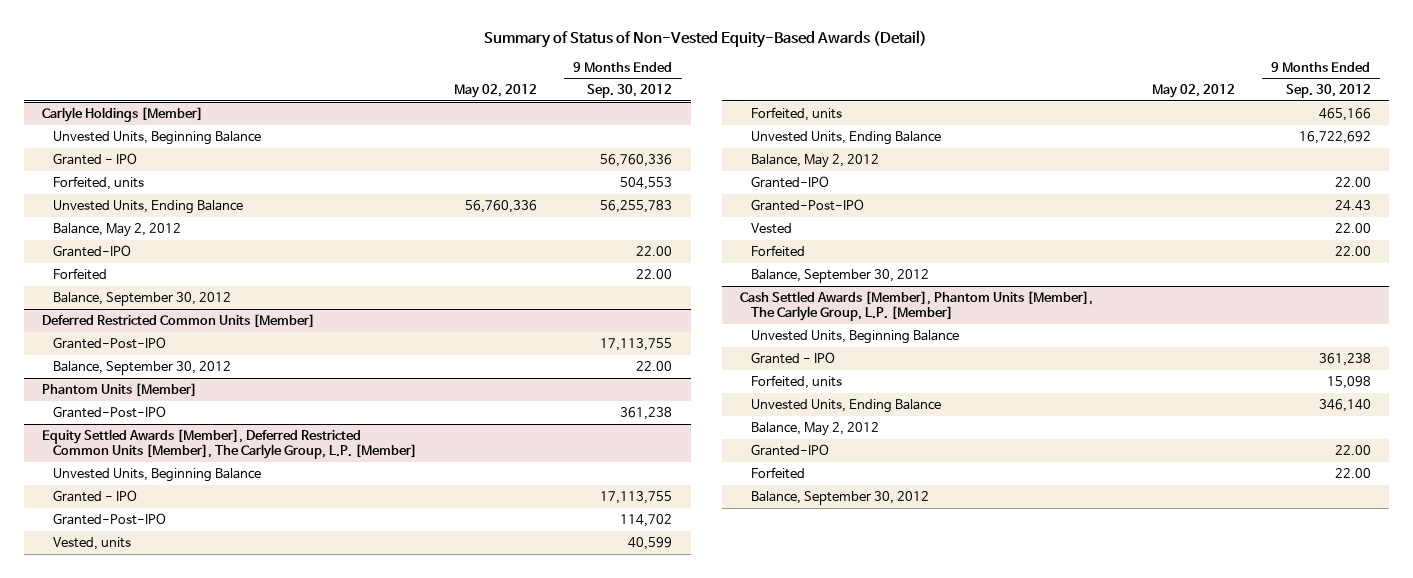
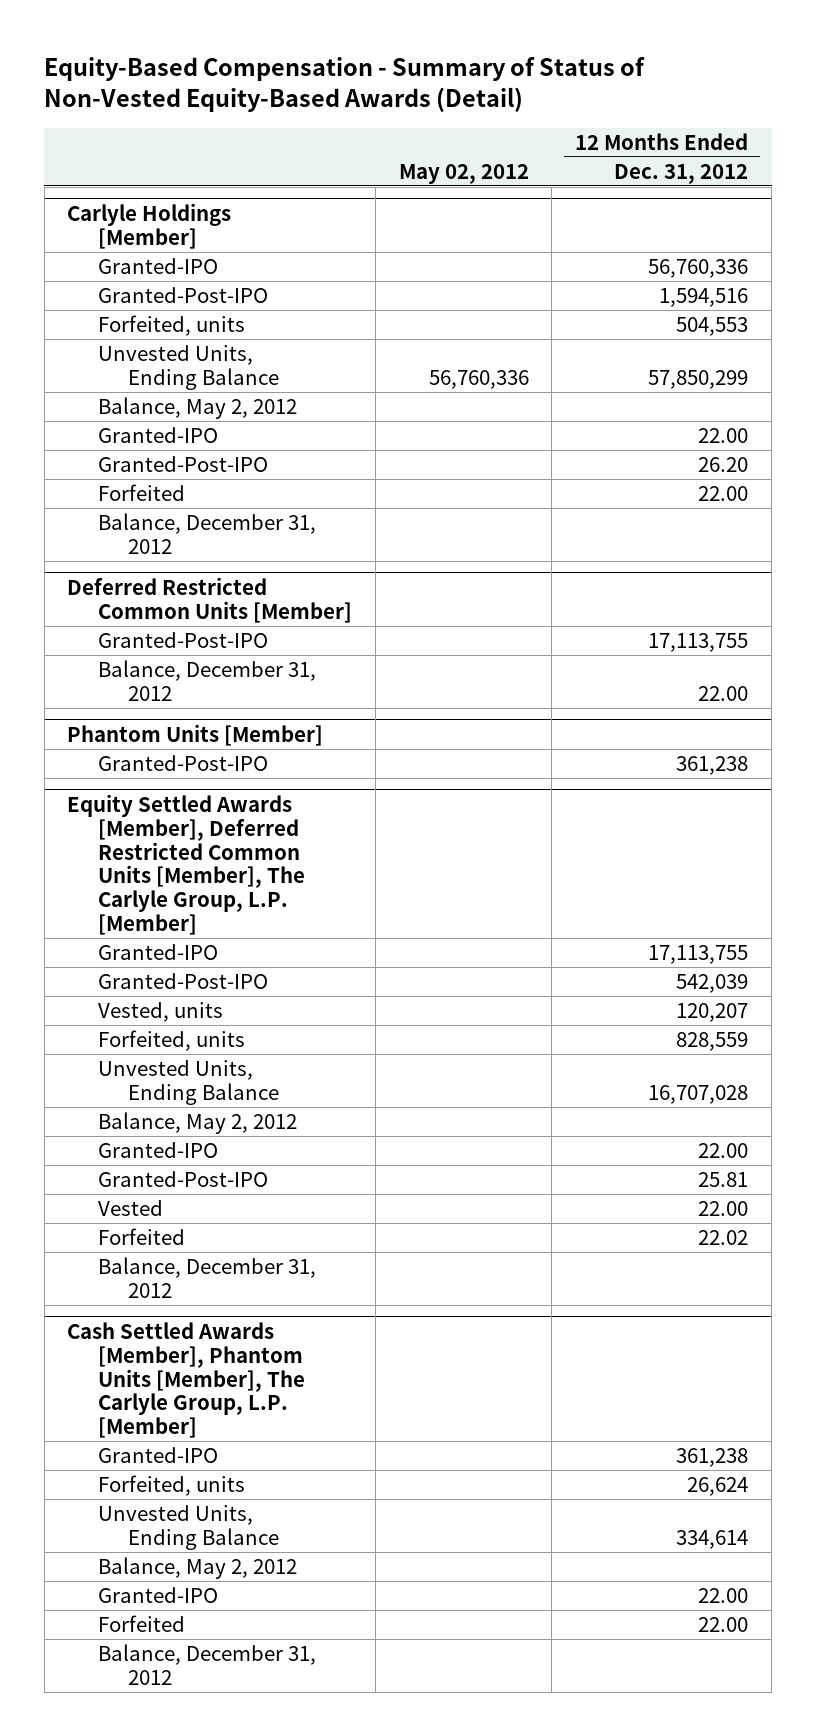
- Summary of Status of Non-Vested Equity-Based Awards (Detail)
+ Equity-Based Compensation - Summary of Status of Non-Vested Equity-Based Awards (Detail)
- | May 02, 2012 | 9 Months Ended Sep. 30, 2012
+ | May 02, 2012 | 12 Months Ended Dec. 31, 2012
@ Carlyle Holdings [Member]
- Unvested Units, Beginning Balance
- Granted - IPO | | 56,760,336
+ Granted-IPO | | 56,760,336
+ Granted-Post-IPO | | 1,594,516
+ Granted-Post-IPO | | 26.20
- Balance, September 30, 2012
+ Balance, December 31, 2012
@ Deferred Restricted Common Units [Member]
- Balance, September 30, 2012 | | 22.00
+ Balance, December 31, 2012 | | 22.00
@ Equity Settled Awards [Member], Deferred Restricted Common Units [Member], The Carlyle Group, L.P. [Member]
- Unvested Units, Beginning Balance
- Granted - IPO | | 17,113,755
+ Granted-IPO | | 17,113,755
- Balance, September 30, 2012
+ Balance, December 31, 2012
@ Cash Settled Awards [Member], Phantom Units [Member], The Carlyle Group, L.P. [Member]
- Unvested Units, Beginning Balance
- Granted - IPO | | 361,238
+ Granted-IPO | | 361,238
- Balance, September 30, 2012
+ Balance, December 31, 2012

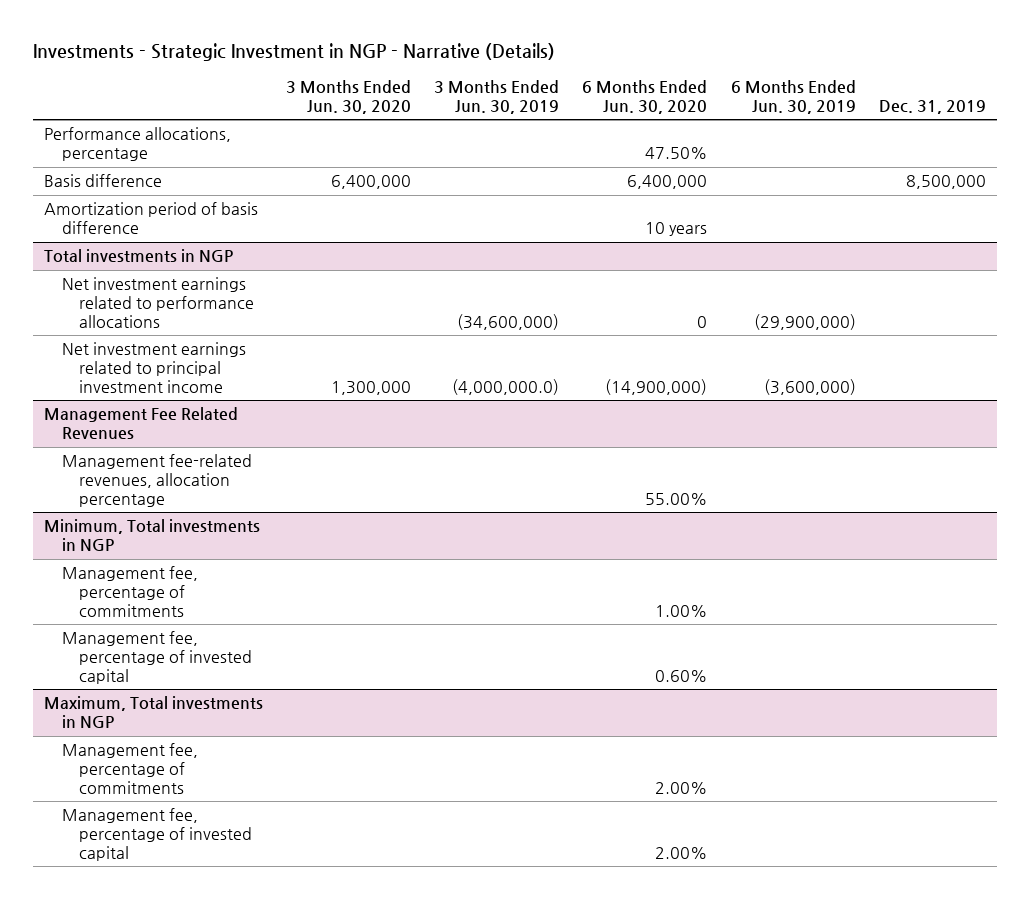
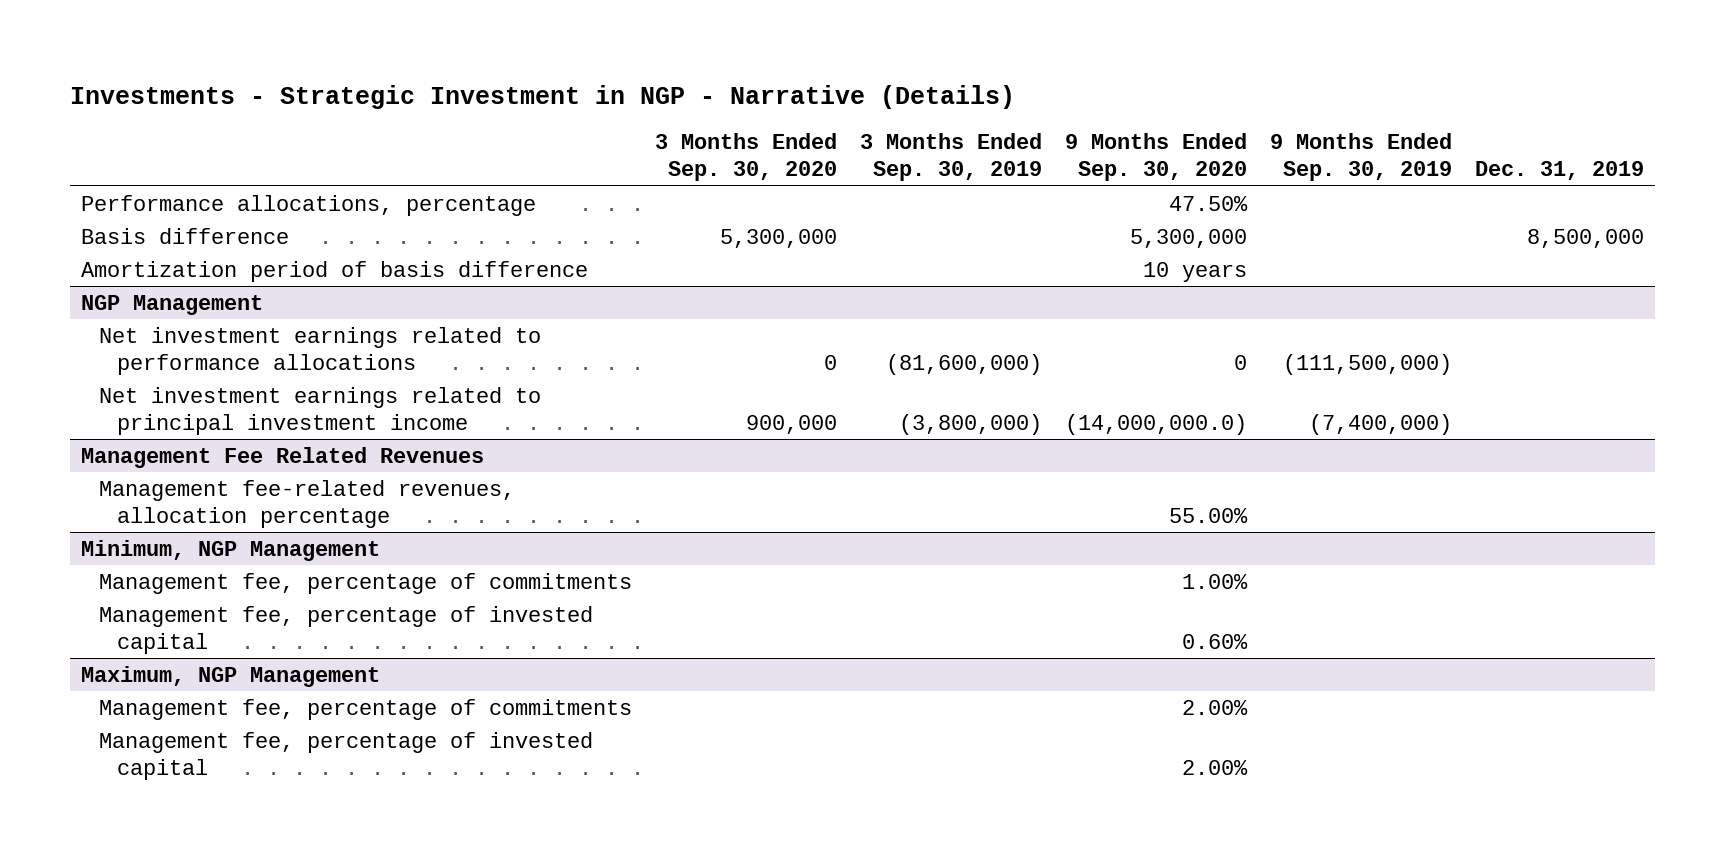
- | 3 Months Ended Jun. 30, 2020 | 3 Months Ended Jun. 30, 2019 | 6 Months Ended Jun. 30, 2020 | 6 Months Ended Jun. 30, 2019 | Dec. 31, 2019
+ | 3 Months Ended Sep. 30, 2020 | 3 Months Ended Sep. 30, 2019 | 9 Months Ended Sep. 30, 2020 | 9 Months Ended Sep. 30, 2019 | Dec. 31, 2019
- Total investments in NGP
+ NGP Management
- Minimum, Total investments in NGP
- Management fee, percentage of commitments | | | 1.00% | |
- Management fee, percentage of invested capital | | | 0.60% | |
- Maximum, Total investments in NGP
- Management fee, percentage of commitments | | | 2.00% | |
- Management fee, percentage of invested capital | | | 2.00% | |
+ Minimum, NGP Management
+ Management fee, percentage of commitments | | | 1.00% | |
+ Management fee, percentage of invested capital | | | 0.60% | |
+ Maximum, NGP Management
+ Management fee, percentage of commitments | | | 2.00% | |
+ Management fee, percentage of invested capital | | | 2.00% | |

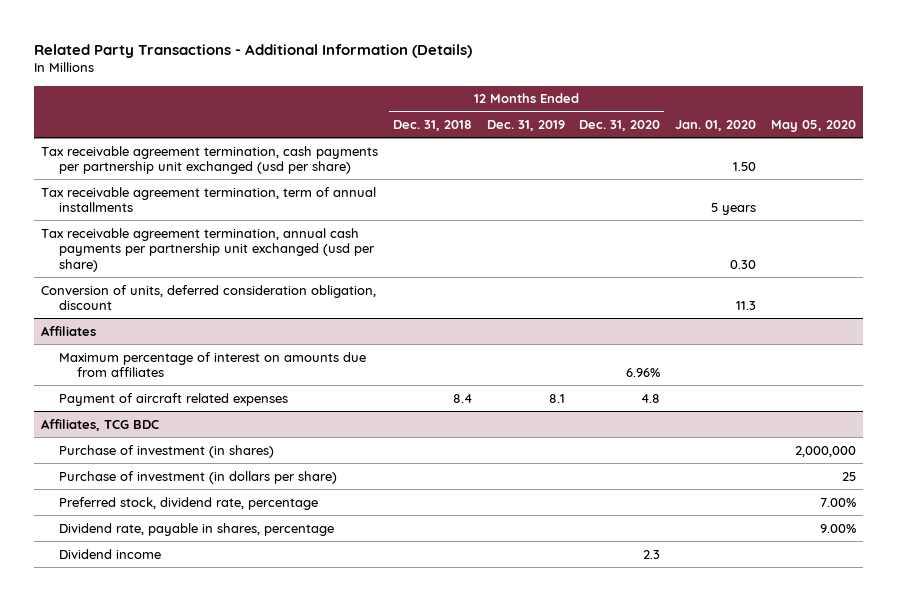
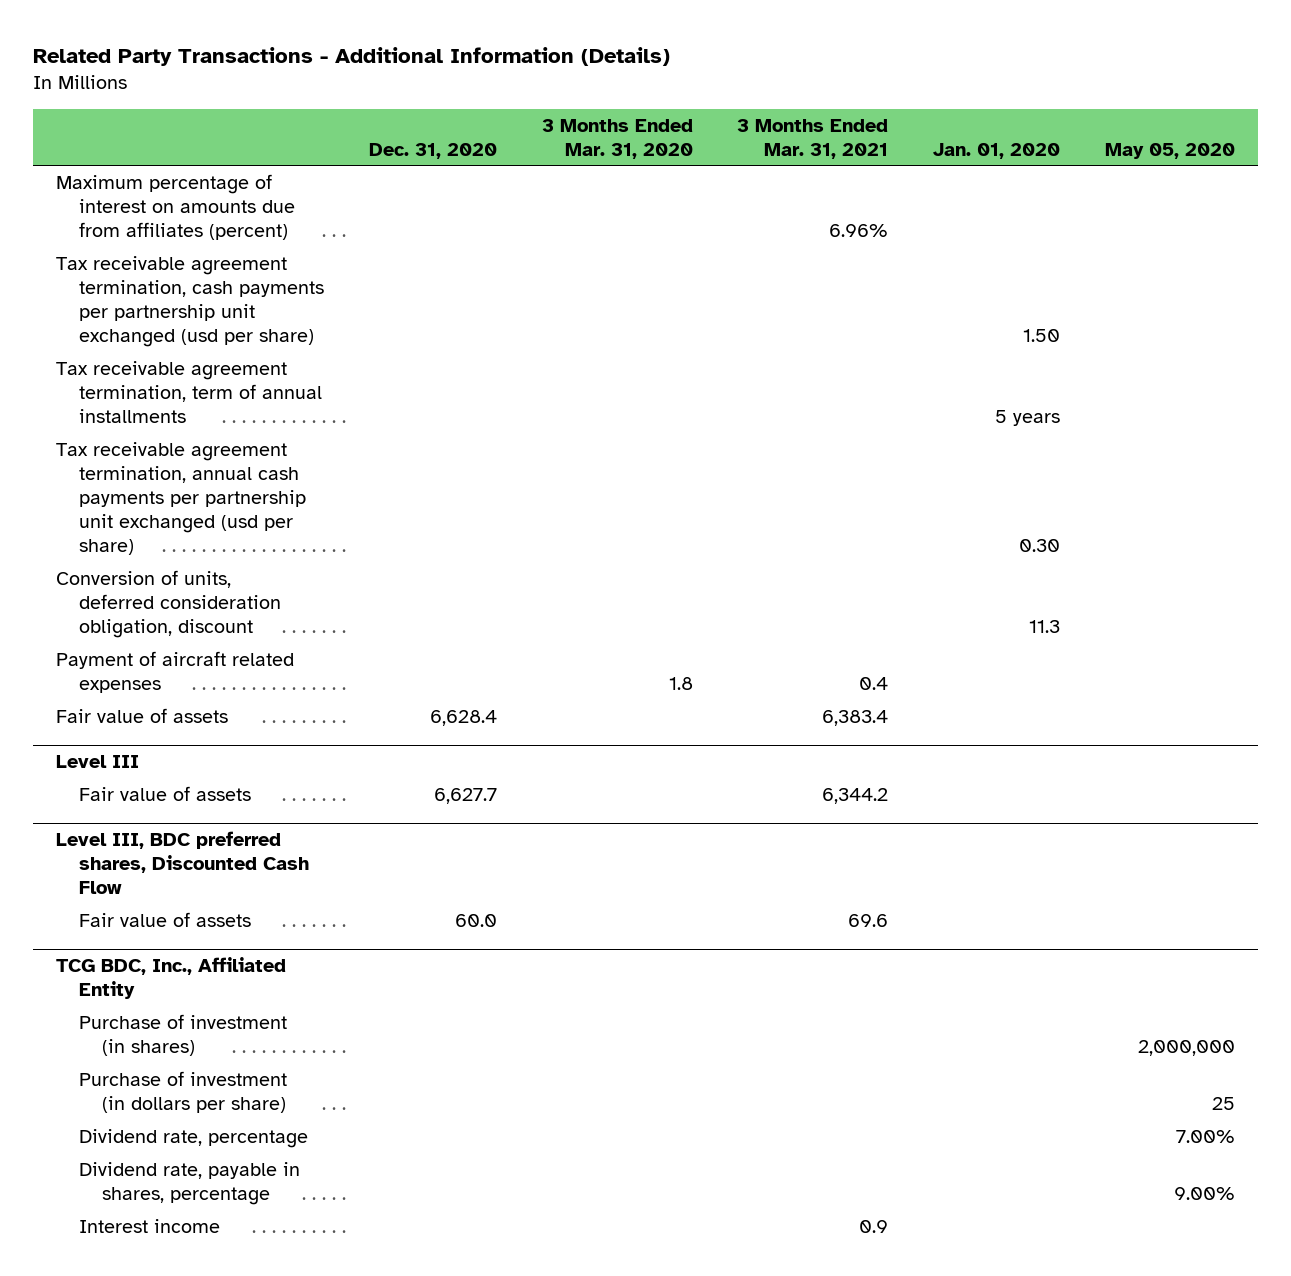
- | 12 Months Ended Dec. 31, 2018 | 12 Months Ended Dec. 31, 2019 | 12 Months Ended Dec. 31, 2020 | Jan. 01, 2020 | May 05, 2020
+ | Dec. 31, 2020 | 3 Months Ended Mar. 31, 2020 | 3 Months Ended Mar. 31, 2021 | Jan. 01, 2020 | May 05, 2020
+ Maximum percentage of interest on amounts due from affiliates (percent) | | | 6.96% | |
- Affiliates
- Maximum percentage of interest on amounts due from affiliates | | | 6.96% | |
- Payment of aircraft related expenses | 8.4 | 8.1 | 4.8 | |
- Affiliates, TCG BDC
+ Payment of aircraft related expenses | | 1.8 | 0.4 | |
+ Fair value of assets | 6,628.4 | | 6,383.4 | |
+ Level III
+ Fair value of assets | 6,627.7 | | 6,344.2 | |
+ Level III, BDC preferred shares, Discounted Cash Flow
+ Fair value of assets | 60.0 | | 69.6 | |
+ TCG BDC, Inc., Affiliated Entity
- Preferred stock, dividend rate, percentage | | | | | 7.00%
+ Dividend rate, percentage | | | | | 7.00%
- Dividend income | | | 2.3 | |
+ Interest income | | | 0.9 | |

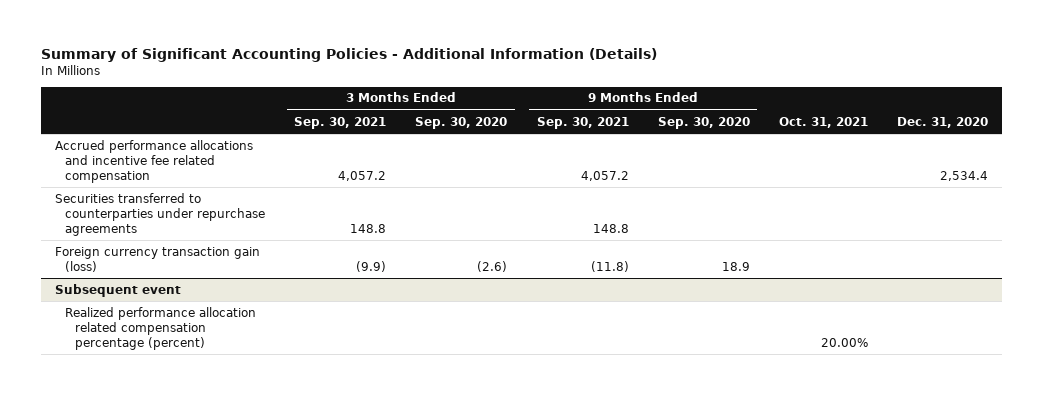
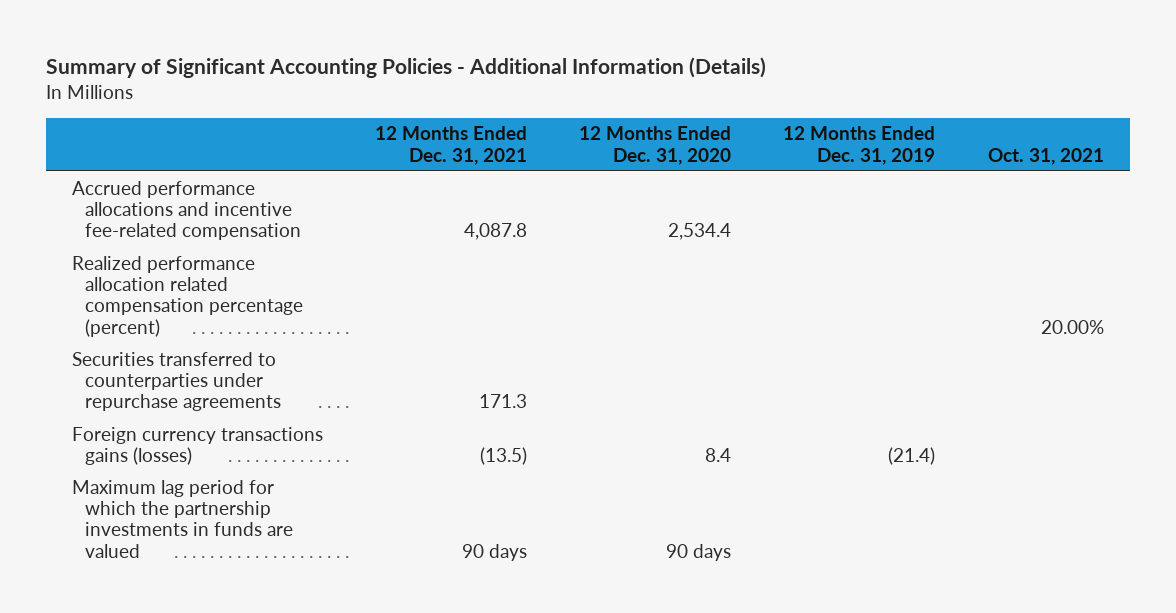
- | 3 Months Ended Sep. 30, 2021 | 3 Months Ended Sep. 30, 2020 | 9 Months Ended Sep. 30, 2021 | 9 Months Ended Sep. 30, 2020 | Oct. 31, 2021 | Dec. 31, 2020
+ | 12 Months Ended Dec. 31, 2021 | 12 Months Ended Dec. 31, 2020 | 12 Months Ended Dec. 31, 2019 | Oct. 31, 2021
- Accrued performance allocations and incentive fee related compensation | 4,057.2 | | 4,057.2 | | | 2,534.4
+ Accrued performance allocations and incentive fee-related compensation | 4,087.8 | 2,534.4 | |
+ Realized performance allocation related compensation percentage (percent) | | | | 20.00%
- Foreign currency transaction gain (loss) | (9.9) | (2.6) | (11.8) | 18.9 | |
- Subsequent event
- Realized performance allocation related compensation percentage (percent) | | | | | 20.00% |
+ Foreign currency transactions gains (losses) | (13.5) | 8.4 | (21.4) |
+ Maximum lag period for which the partnership investments in funds are valued | 90 days | 90 days | |

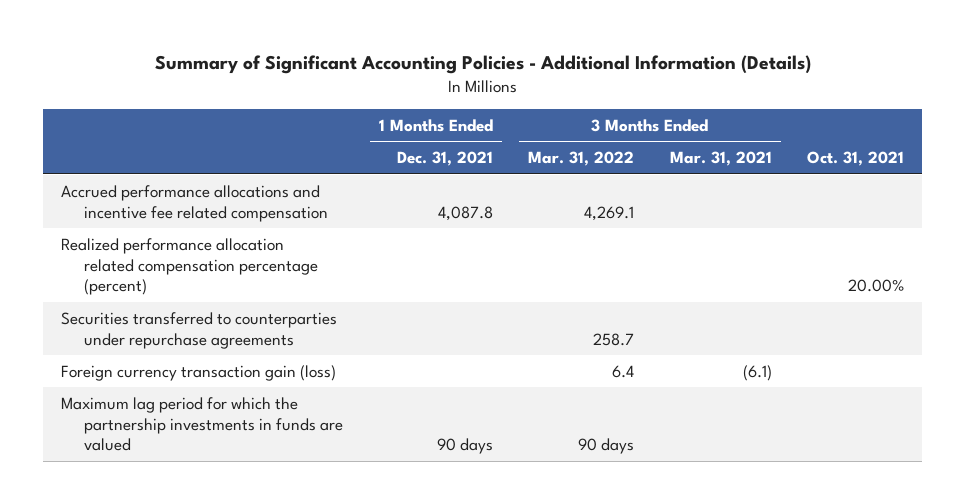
- | 12 Months Ended Dec. 31, 2021 | 12 Months Ended Dec. 31, 2020 | 12 Months Ended Dec. 31, 2019 | Oct. 31, 2021
+ | 1 Months Ended Dec. 31, 2021 | 3 Months Ended Mar. 31, 2022 | 3 Months Ended Mar. 31, 2021 | Oct. 31, 2021
- Accrued performance allocations and incentive fee-related compensation | 4,087.8 | 2,534.4 | |
+ Accrued performance allocations and incentive fee related compensation | 4,087.8 | 4,269.1 | |
- Foreign currency transactions gains (losses) | (13.5) | 8.4 | (21.4) |
+ Foreign currency transaction gain (loss) | | 6.4 | (6.1) |

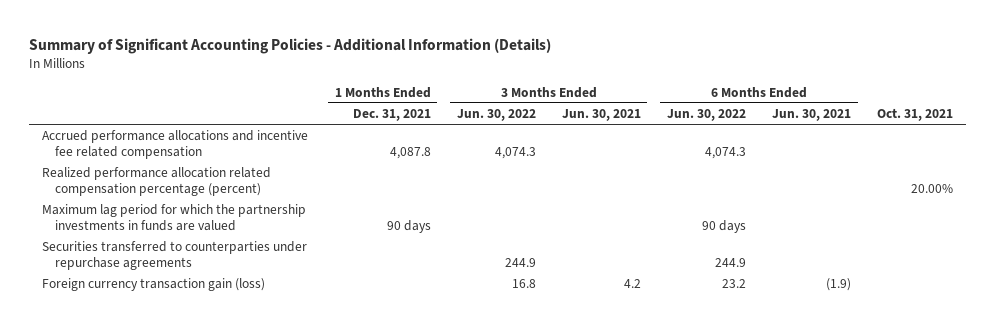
- | 1 Months Ended Dec. 31, 2021 | 3 Months Ended Mar. 31, 2022 | 3 Months Ended Mar. 31, 2021 | Oct. 31, 2021
+ | 1 Months Ended Dec. 31, 2021 | 3 Months Ended Jun. 30, 2022 | 3 Months Ended Jun. 30, 2021 | 6 Months Ended Jun. 30, 2022 | 6 Months Ended Jun. 30, 2021 | Oct. 31, 2021
moved up: Maximum lag period for which the partnership investments in funds are valued | 90 days | | | 90 days | |

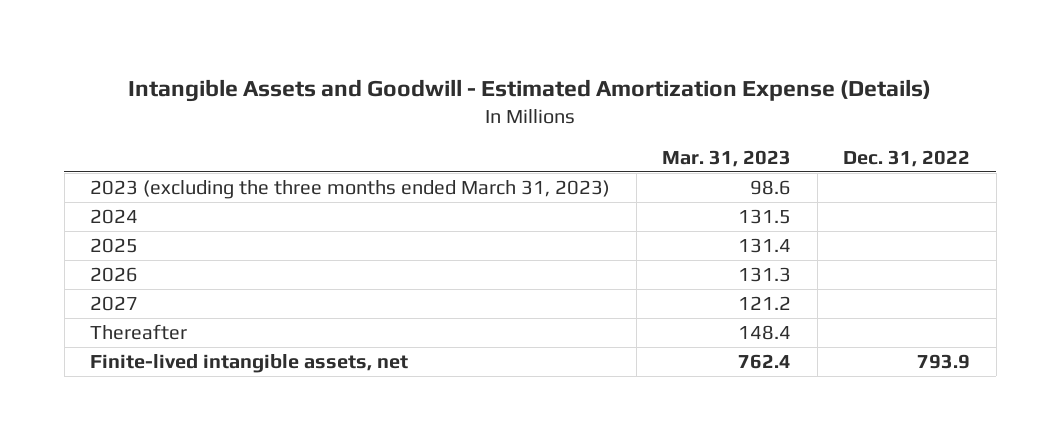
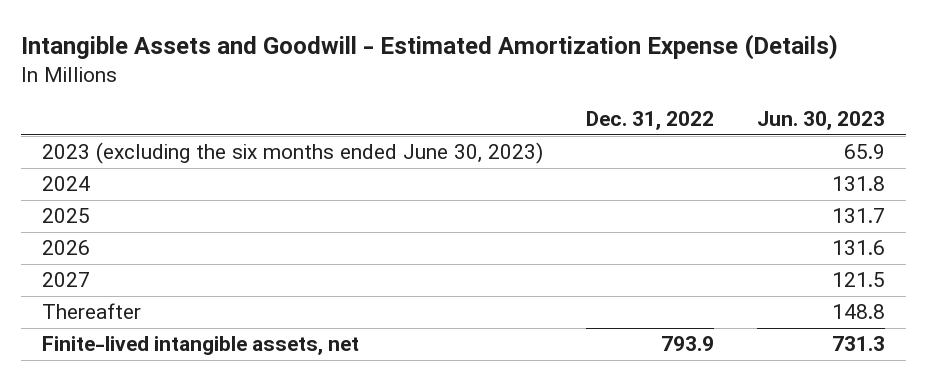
- | Mar. 31, 2023 | Dec. 31, 2022
+ | Dec. 31, 2022 | Jun. 30, 2023
- 2023 (excluding the three months ended March 31, 2023) | 98.6 |
+ 2023 (excluding the six months ended June 30, 2023) | | 65.9

